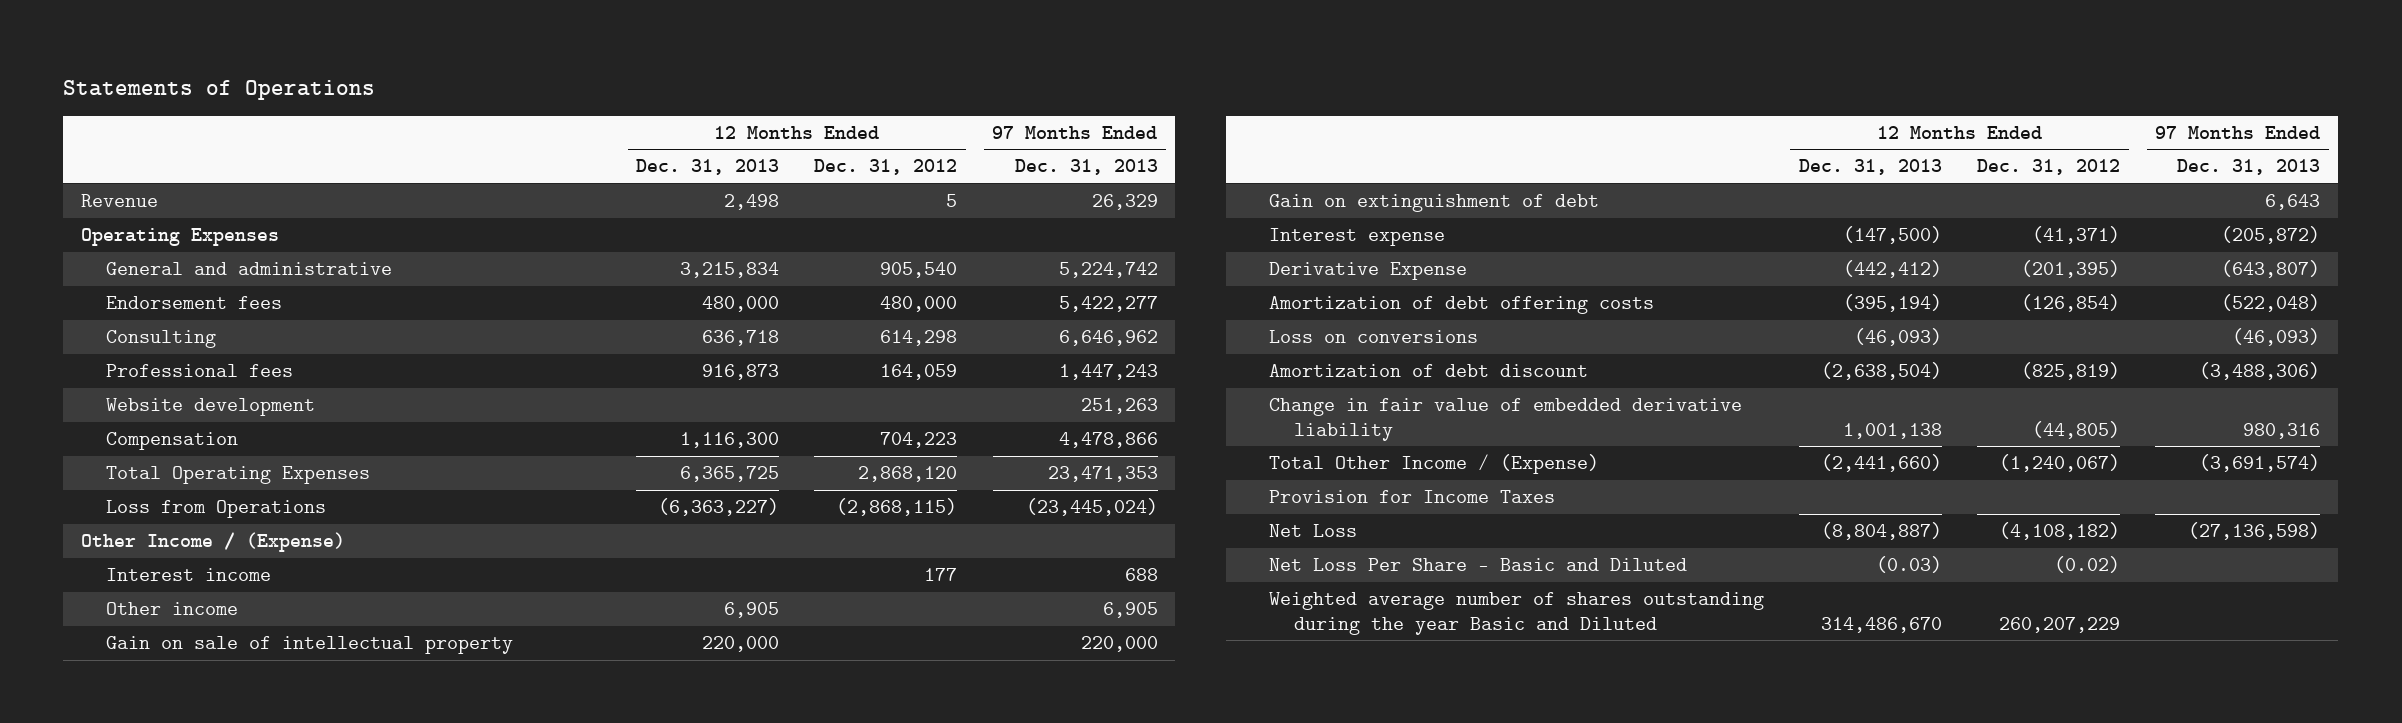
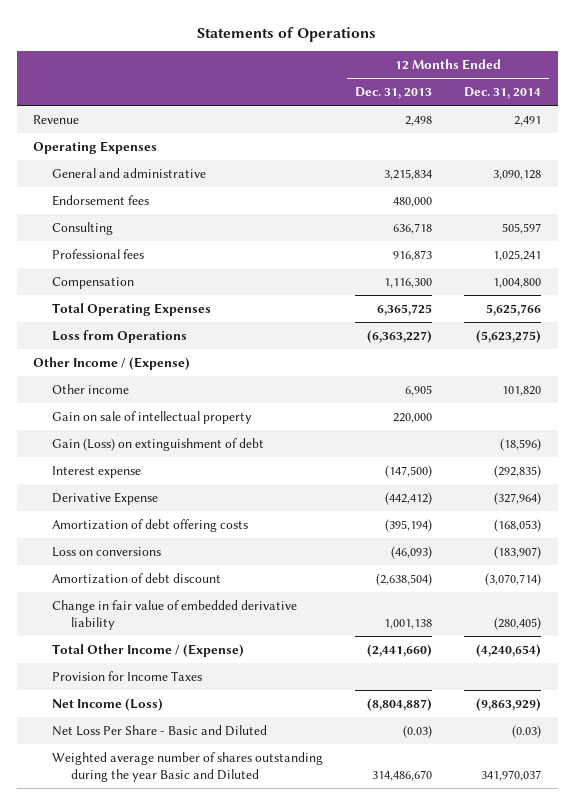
- | 12 Months Ended Dec. 31, 2013 | 12 Months Ended Dec. 31, 2012 | 97 Months Ended Dec. 31, 2013
+ | 12 Months Ended Dec. 31, 2013 | 12 Months Ended Dec. 31, 2014
- Website development | | | 251,263
- Interest income | | 177 | 688
- Gain on extinguishment of debt | | | 6,643
+ Gain (Loss) on extinguishment of debt | | (18,596)
- Net Loss | (8,804,887) | (4,108,182) | (27,136,598)
+ Net Income (Loss) | (8,804,887) | (9,863,929)

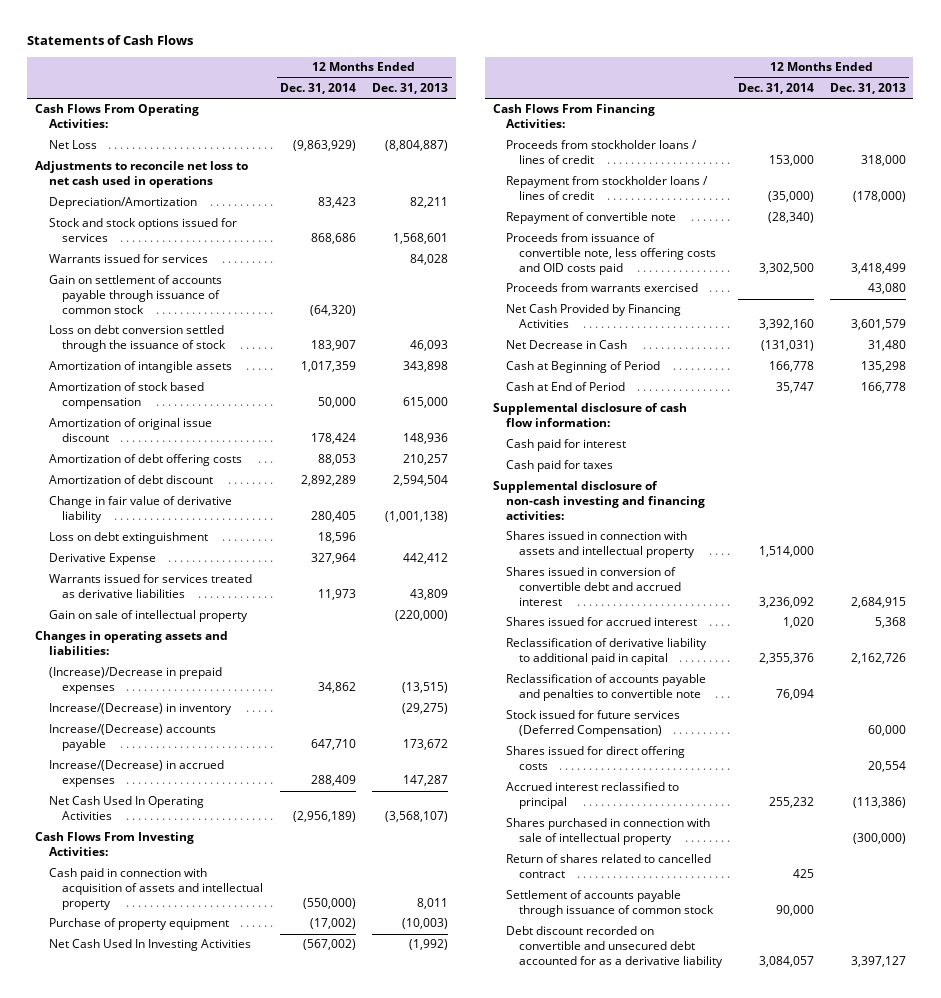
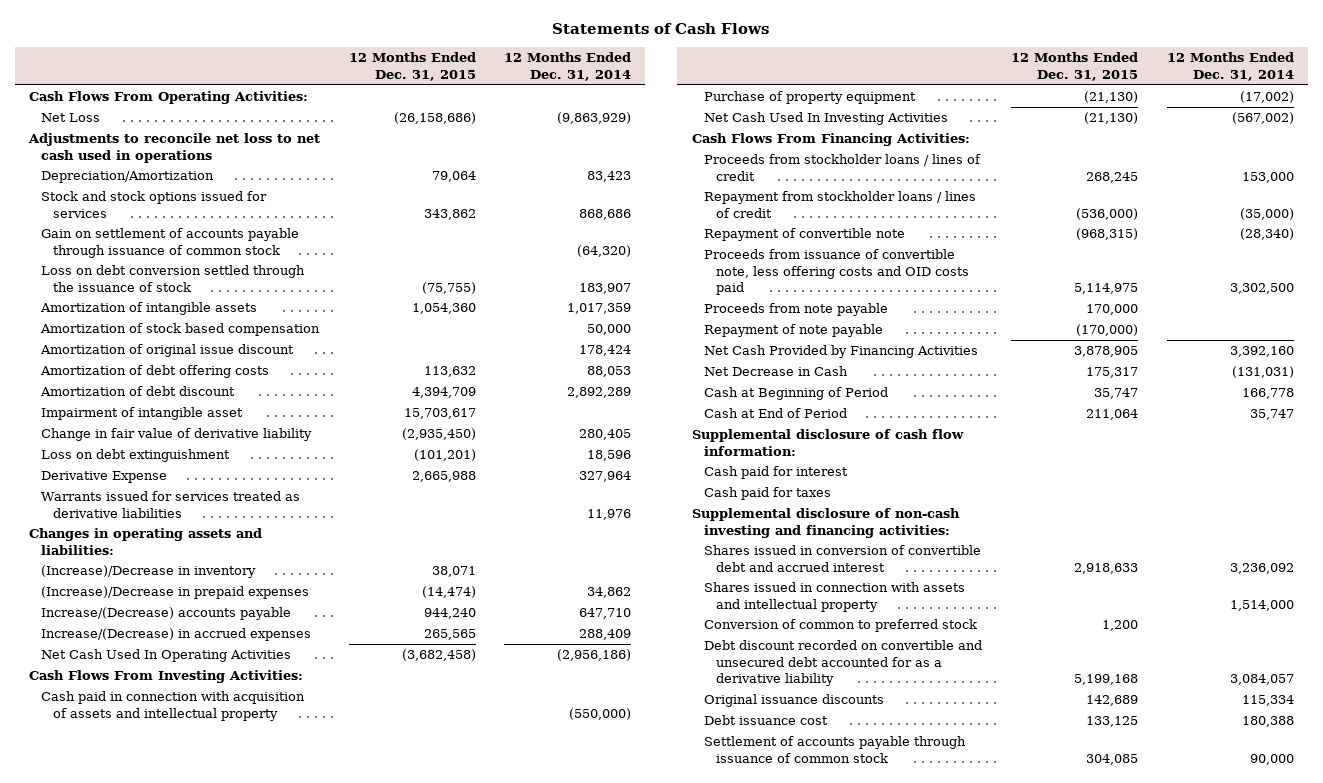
- | 12 Months Ended Dec. 31, 2014 | 12 Months Ended Dec. 31, 2013
+ | 12 Months Ended Dec. 31, 2015 | 12 Months Ended Dec. 31, 2014
- Warrants issued for services | | 84,028
+ Impairment of intangible asset | 15,703,617 |
- Warrants issued for services treated as derivative liabilities | 11,973 | 43,809
- Gain on sale of intellectual property | | (220,000)
+ Warrants issued for services treated as derivative liabilities | | 11,976
+ (Increase)/Decrease in inventory | 38,071 |
- Increase/(Decrease) in inventory | | (29,275)
- Net Cash Used In Operating Activities | (2,956,189) | (3,568,107)
+ Net Cash Used In Operating Activities | (3,682,458) | (2,956,186)
- Proceeds from warrants exercised | | 43,080
+ Proceeds from note payable | 170,000 |
+ Repayment of note payable | (170,000) |
- Shares issued for accrued interest | 1,020 | 5,368
- Reclassification of derivative liability to additional paid in capital | 2,355,376 | 2,162,726
- Reclassification of accounts payable and penalties to convertible note | 76,094 |
- Stock issued for future services (Deferred Compensation) | | 60,000
- Shares issued for direct offering costs | | 20,554
- Accrued interest reclassified to principal | 255,232 | (113,386)
- Shares purchased in connection with sale of intellectual property | | (300,000)
- Return of shares related to cancelled contract | 425 |
moved down: Shares issued in connection with assets and intellectual property | | 1,514,000
+ Conversion of common to preferred stock | 1,200 |
+ Original issuance discounts | 142,689 | 115,334
+ Debt issuance cost | 133,125 | 180,388
moved down: Settlement of accounts payable through issuance of common stock | 304,085 | 90,000

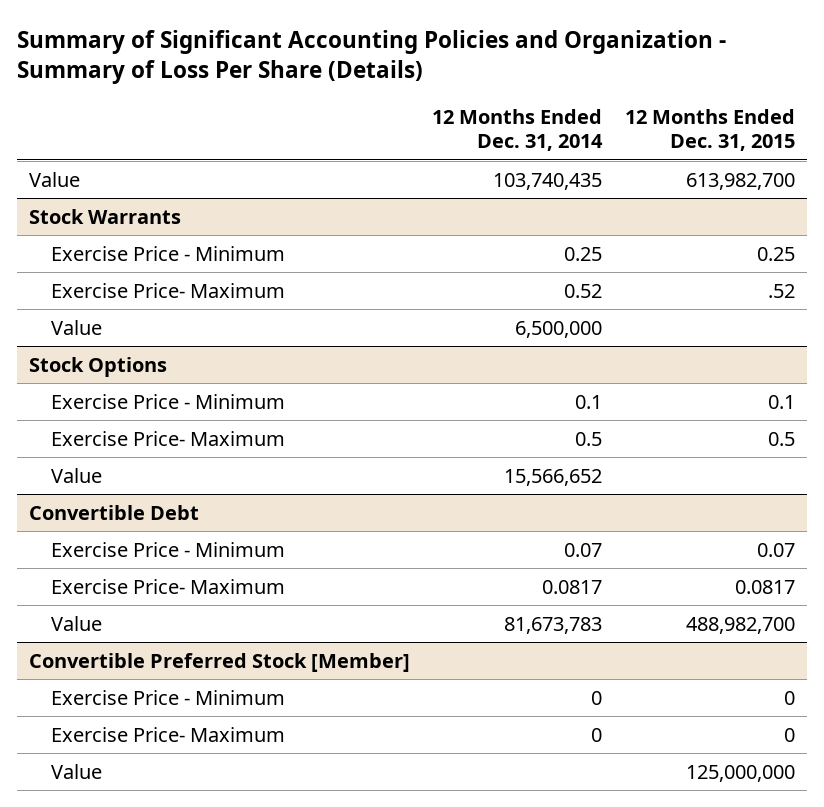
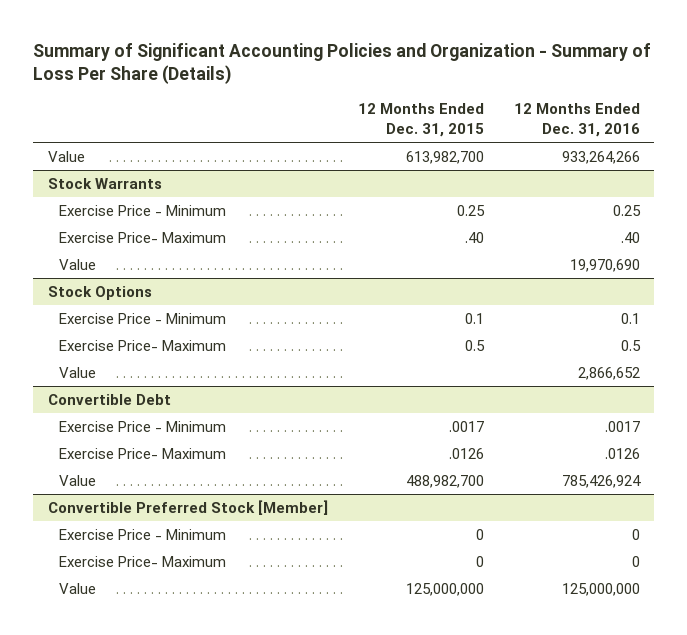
- | 12 Months Ended Dec. 31, 2014 | 12 Months Ended Dec. 31, 2015
+ | 12 Months Ended Dec. 31, 2015 | 12 Months Ended Dec. 31, 2016
@ Stock Warrants
- Exercise Price- Maximum | 0.52 | .52
+ Exercise Price- Maximum | .40 | .40
@ Convertible Debt
- Exercise Price - Minimum | 0.07 | 0.07
- Exercise Price- Maximum | 0.0817 | 0.0817
+ Exercise Price - Minimum | .0017 | .0017
+ Exercise Price- Maximum | .0126 | .0126

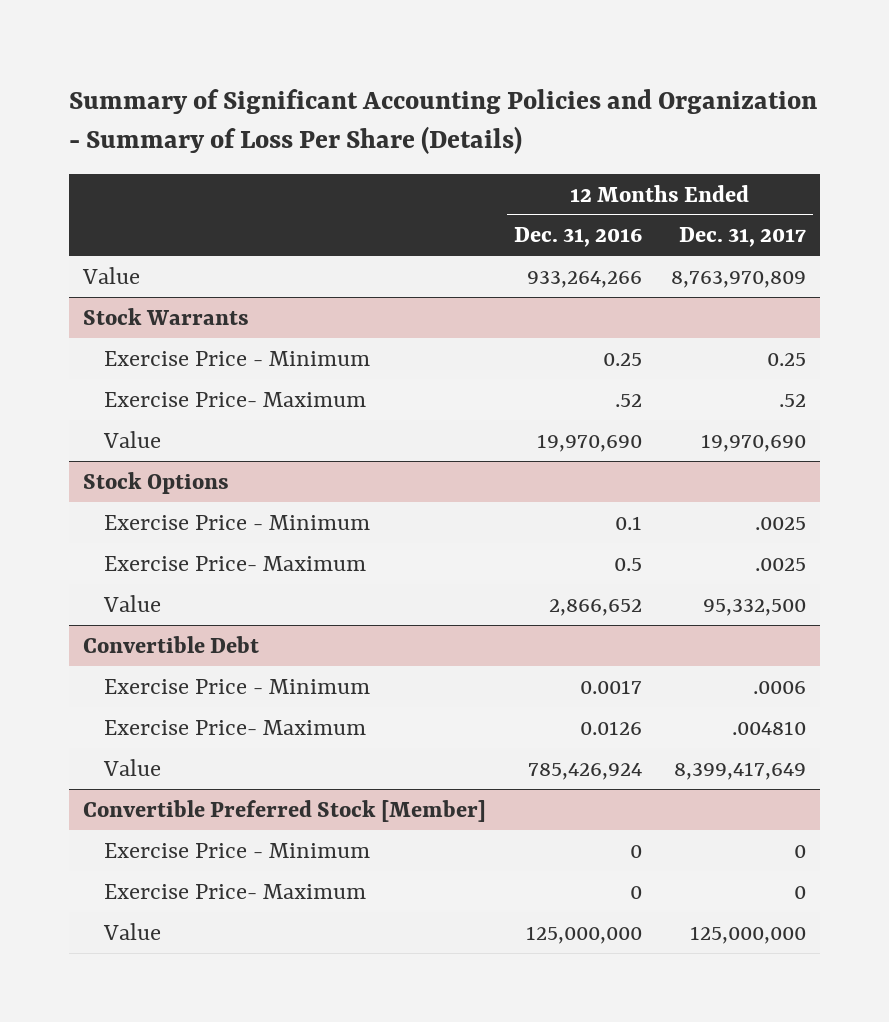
- | 12 Months Ended Dec. 31, 2015 | 12 Months Ended Dec. 31, 2016
+ | 12 Months Ended Dec. 31, 2016 | 12 Months Ended Dec. 31, 2017
@ Stock Warrants
- Exercise Price- Maximum | .40 | .40
+ Exercise Price- Maximum | .52 | .52
@ Convertible Debt
- Exercise Price - Minimum | .0017 | .0017
- Exercise Price- Maximum | .0126 | .0126
+ Exercise Price - Minimum | 0.0017 | .0006
+ Exercise Price- Maximum | 0.0126 | .004810

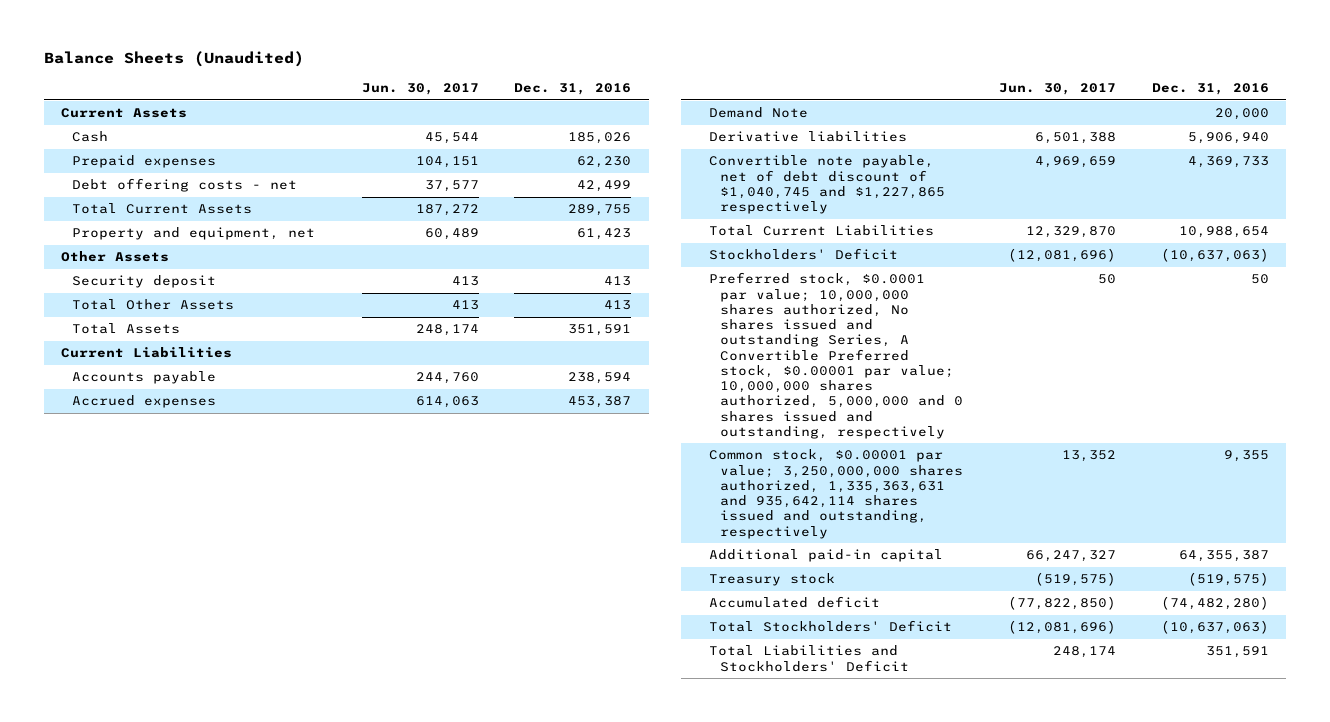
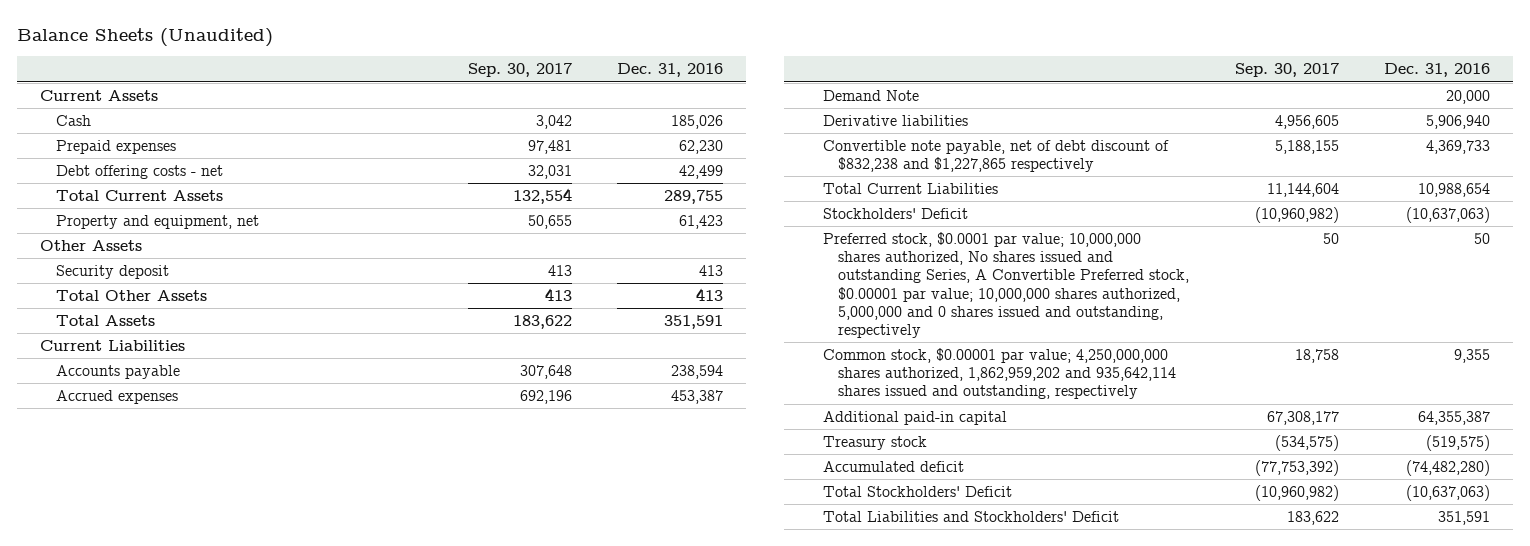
- | Jun. 30, 2017 | Dec. 31, 2016
+ | Sep. 30, 2017 | Dec. 31, 2016
- Convertible note payable, net of debt discount of $1,040,745 and $1,227,865 respectively | 4,969,659 | 4,369,733
+ Convertible note payable, net of debt discount of $832,238 and $1,227,865 respectively | 5,188,155 | 4,369,733
- Common stock, $0.00001 par value; 3,250,000,000 shares authorized, 1,335,363,631 and 935,642,114 shares issued and outstanding, respectively | 13,352 | 9,355
+ Common stock, $0.00001 par value; 4,250,000,000 shares authorized, 1,862,959,202 and 935,642,114 shares issued and outstanding, respectively | 18,758 | 9,355

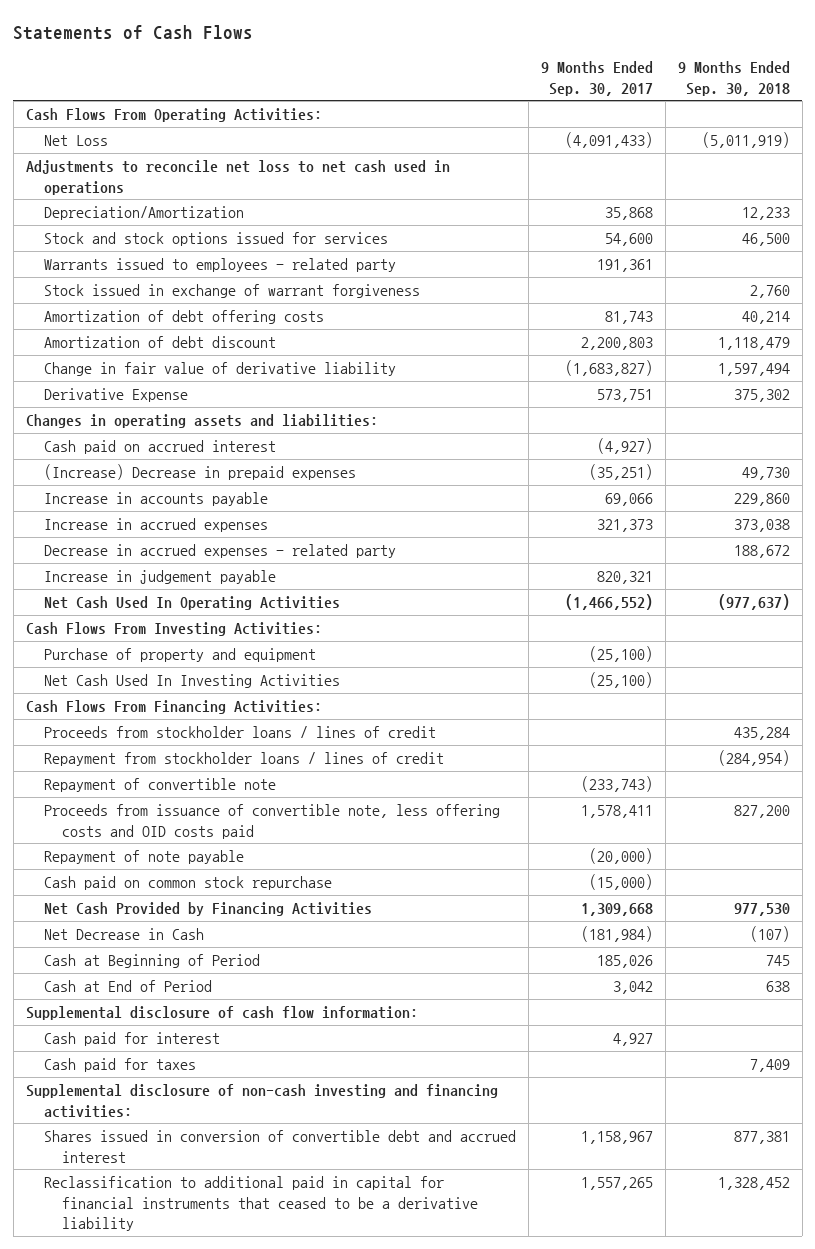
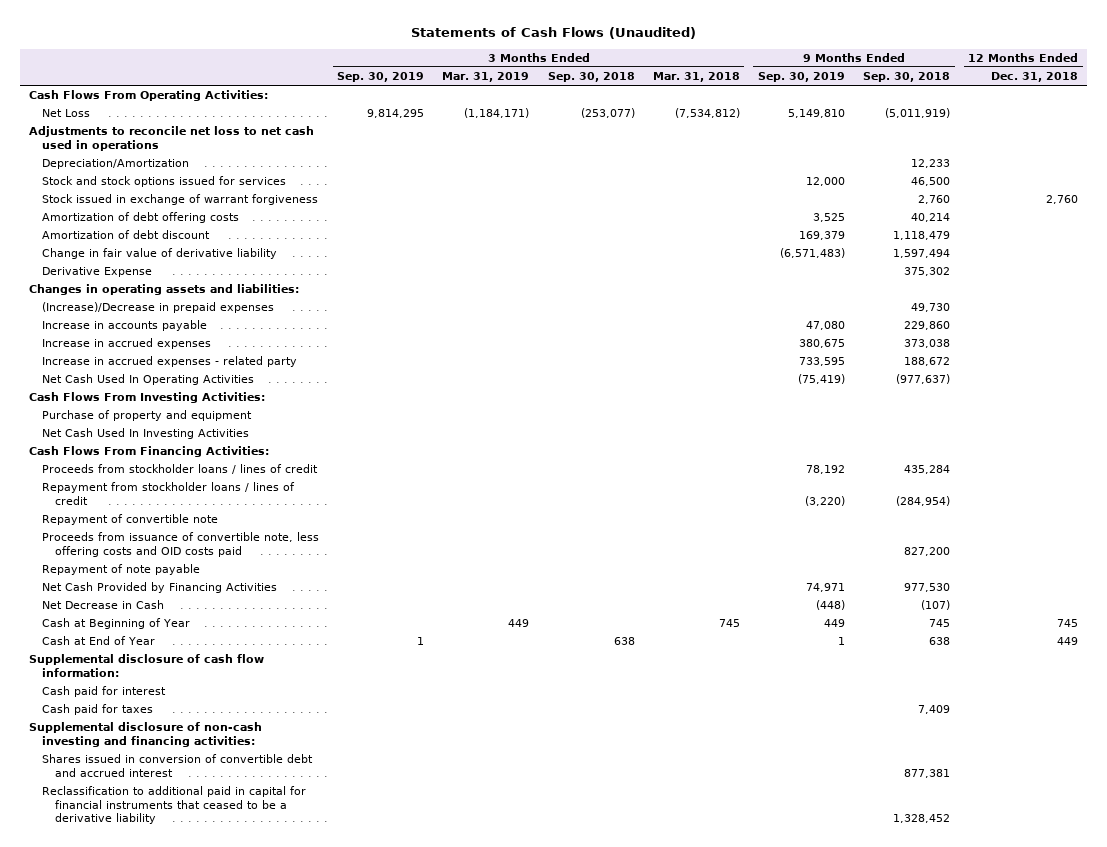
- Statements of Cash Flows
+ Statements of Cash Flows (Unaudited)
- | 9 Months Ended Sep. 30, 2017 | 9 Months Ended Sep. 30, 2018
+ | 3 Months Ended Sep. 30, 2019 | 3 Months Ended Mar. 31, 2019 | 3 Months Ended Sep. 30, 2018 | 3 Months Ended Mar. 31, 2018 | 9 Months Ended Sep. 30, 2019 | 9 Months Ended Sep. 30, 2018 | 12 Months Ended Dec. 31, 2018
- Warrants issued to employees - related party | 191,361 |
- Cash paid on accrued interest | (4,927) |
- (Increase) Decrease in prepaid expenses | (35,251) | 49,730
+ (Increase)/Decrease in prepaid expenses | | | | | | 49,730 |
- Decrease in accrued expenses - related party | | 188,672
- Increase in judgement payable | 820,321 |
+ Increase in accrued expenses - related party | | | | | 733,595 | 188,672 |
- Cash paid on common stock repurchase | (15,000) |
- Cash at Beginning of Period | 185,026 | 745
- Cash at End of Period | 3,042 | 638
+ Cash at Beginning of Year | | 449 | | 745 | 449 | 745 | 745
+ Cash at End of Year | 1 | | 638 | | 1 | 638 | 449

